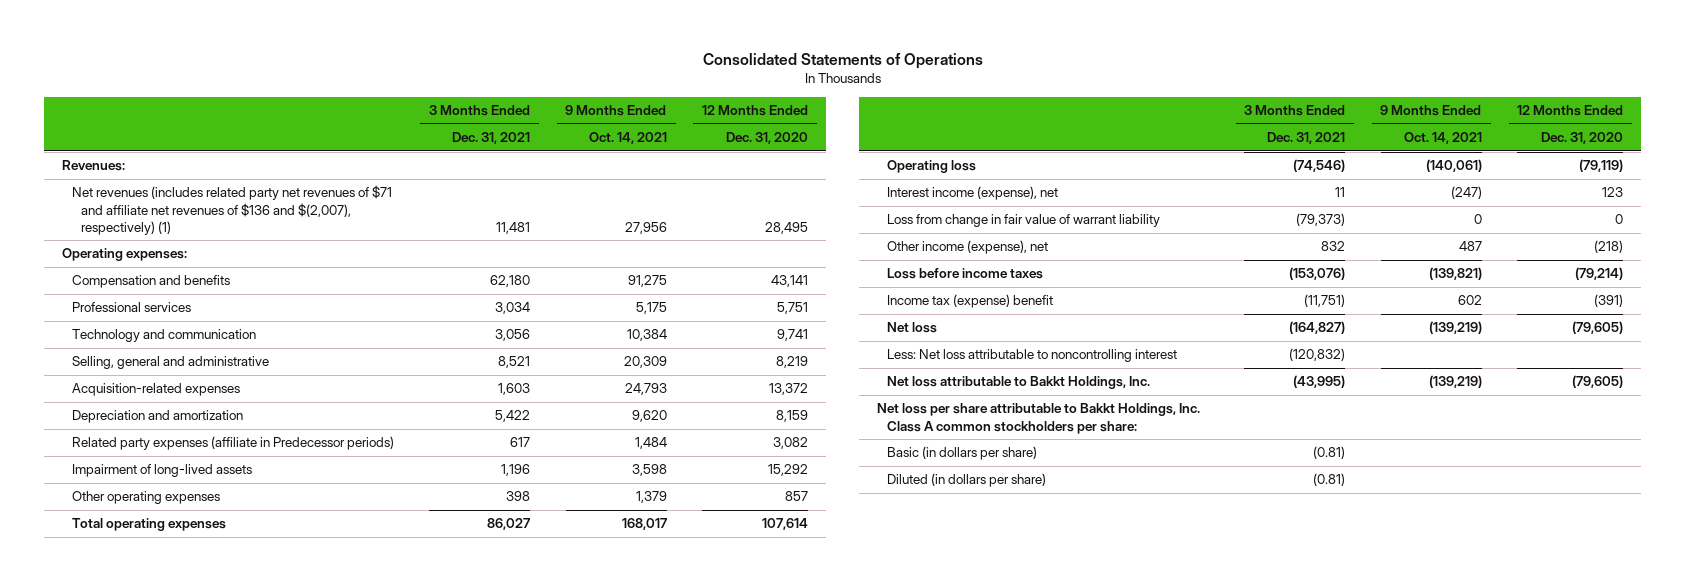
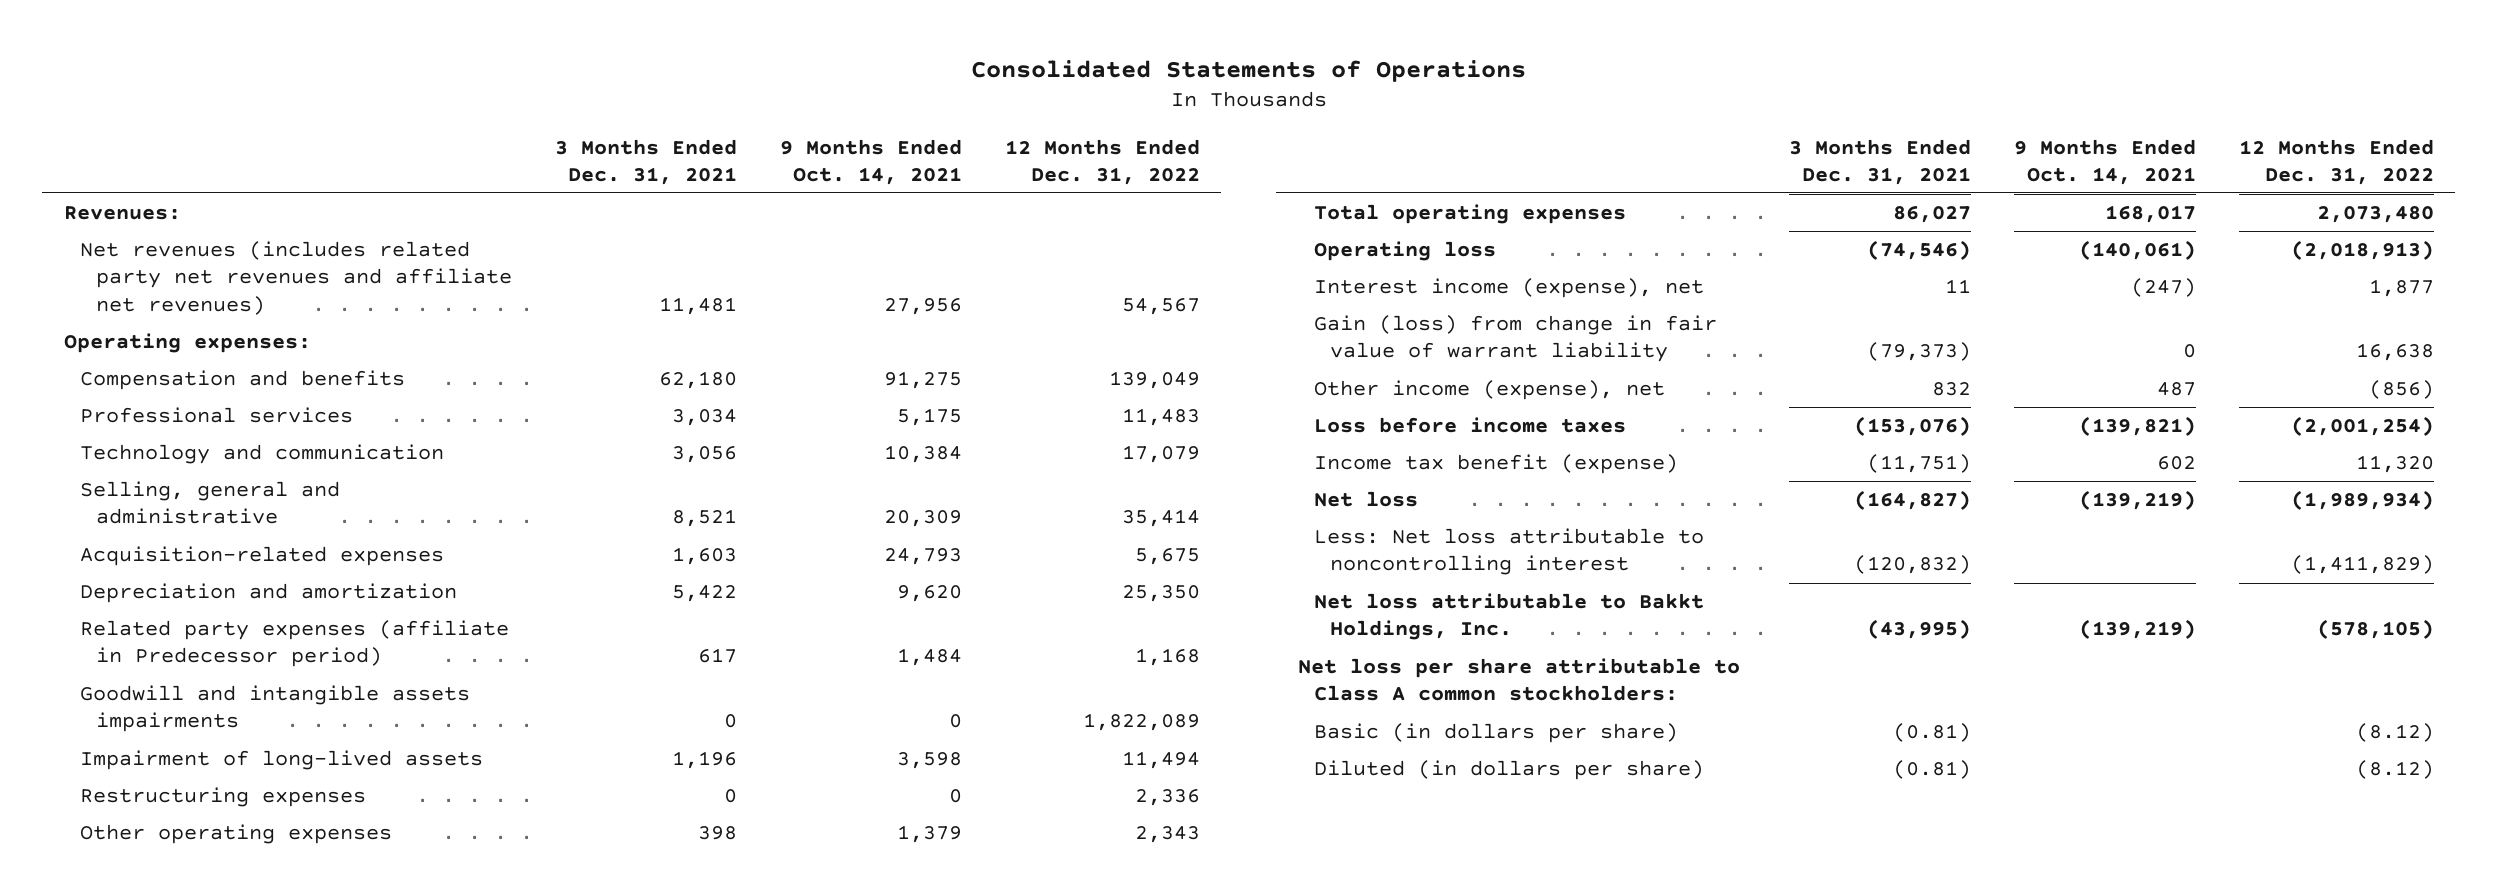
- | 3 Months Ended Dec. 31, 2021 | 9 Months Ended Oct. 14, 2021 | 12 Months Ended Dec. 31, 2020
+ | 3 Months Ended Dec. 31, 2021 | 9 Months Ended Oct. 14, 2021 | 12 Months Ended Dec. 31, 2022
- Net revenues (includes related party net revenues of $71 and affiliate net revenues of $136 and $(2,007), respectively) (1) | 11,481 | 27,956 | 28,495
+ Net revenues (includes related party net revenues and affiliate net revenues) | 11,481 | 27,956 | 54,567
- Related party expenses (affiliate in Predecessor periods) | 617 | 1,484 | 3,082
+ Related party expenses (affiliate in Predecessor period) | 617 | 1,484 | 1,168
+ Goodwill and intangible assets impairments | 0 | 0 | 1,822,089
+ Restructuring expenses | 0 | 0 | 2,336
- Loss from change in fair value of warrant liability | (79,373) | 0 | 0
+ Gain (loss) from change in fair value of warrant liability | (79,373) | 0 | 16,638
- Income tax (expense) benefit | (11,751) | 602 | (391)
+ Income tax benefit (expense) | (11,751) | 602 | 11,320
- Net loss per share attributable to Bakkt Holdings, Inc. Class A common stockholders per share:
+ Net loss per share attributable to Class A common stockholders:

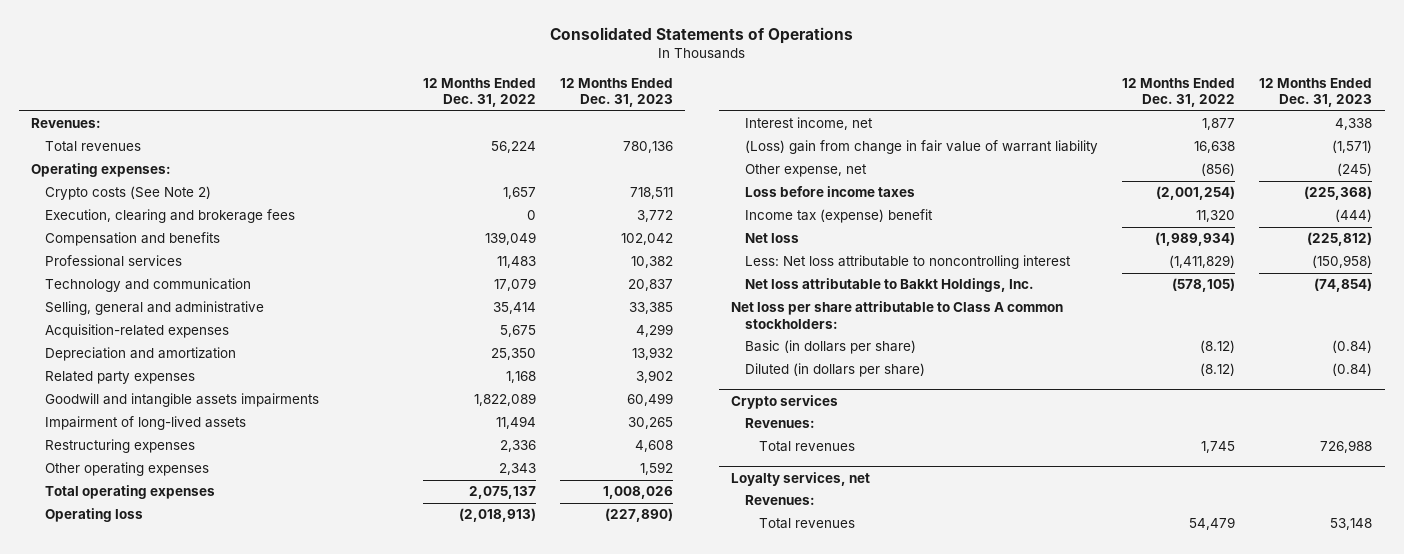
- | 3 Months Ended Dec. 31, 2021 | 9 Months Ended Oct. 14, 2021 | 12 Months Ended Dec. 31, 2022
+ | 12 Months Ended Dec. 31, 2022 | 12 Months Ended Dec. 31, 2023
- Net revenues (includes related party net revenues and affiliate net revenues) | 11,481 | 27,956 | 54,567
+ Total revenues | 56,224 | 780,136
+ Crypto costs (See Note 2) | 1,657 | 718,511
+ Execution, clearing and brokerage fees | 0 | 3,772
- Related party expenses (affiliate in Predecessor period) | 617 | 1,484 | 1,168
+ Related party expenses | 1,168 | 3,902
- Total operating expenses | 86,027 | 168,017 | 2,073,480
+ Total operating expenses | 2,075,137 | 1,008,026
- Interest income (expense), net | 11 | (247) | 1,877
- Gain (loss) from change in fair value of warrant liability | (79,373) | 0 | 16,638
- Other income (expense), net | 832 | 487 | (856)
+ Interest income, net | 1,877 | 4,338
+ (Loss) gain from change in fair value of warrant liability | 16,638 | (1,571)
+ Other expense, net | (856) | (245)
- Income tax benefit (expense) | (11,751) | 602 | 11,320
+ Income tax (expense) benefit | 11,320 | (444)
+ Crypto services
+ Revenues:
+ Total revenues | 1,745 | 726,988
+ Loyalty services, net
+ Revenues:
+ Total revenues | 54,479 | 53,148

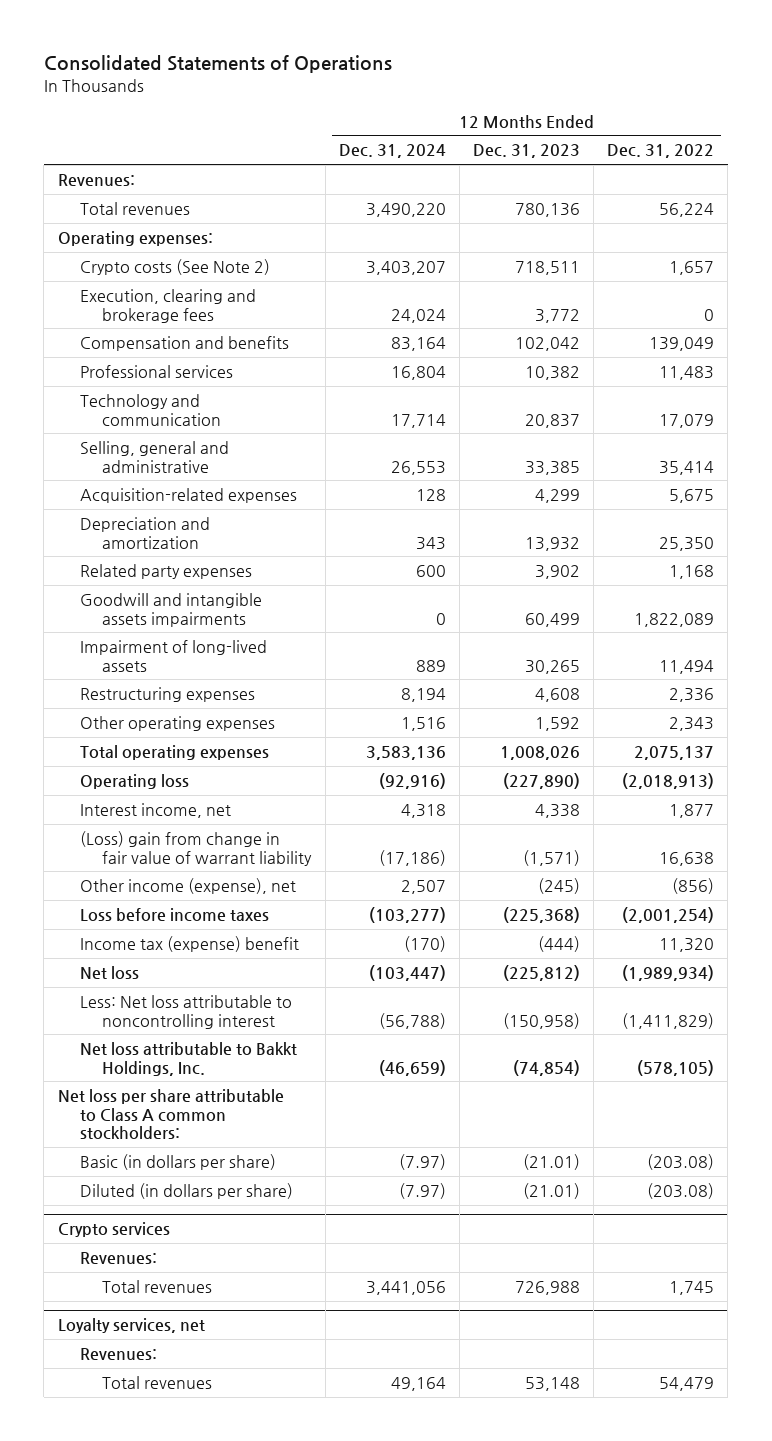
- | 12 Months Ended Dec. 31, 2022 | 12 Months Ended Dec. 31, 2023
+ | 12 Months Ended Dec. 31, 2024 | 12 Months Ended Dec. 31, 2023 | 12 Months Ended Dec. 31, 2022
- Other expense, net | (856) | (245)
+ Other income (expense), net | 2,507 | (245) | (856)
- Basic (in dollars per share) | (8.12) | (0.84)
- Diluted (in dollars per share) | (8.12) | (0.84)
+ Basic (in dollars per share) | (7.97) | (21.01) | (203.08)
+ Diluted (in dollars per share) | (7.97) | (21.01) | (203.08)

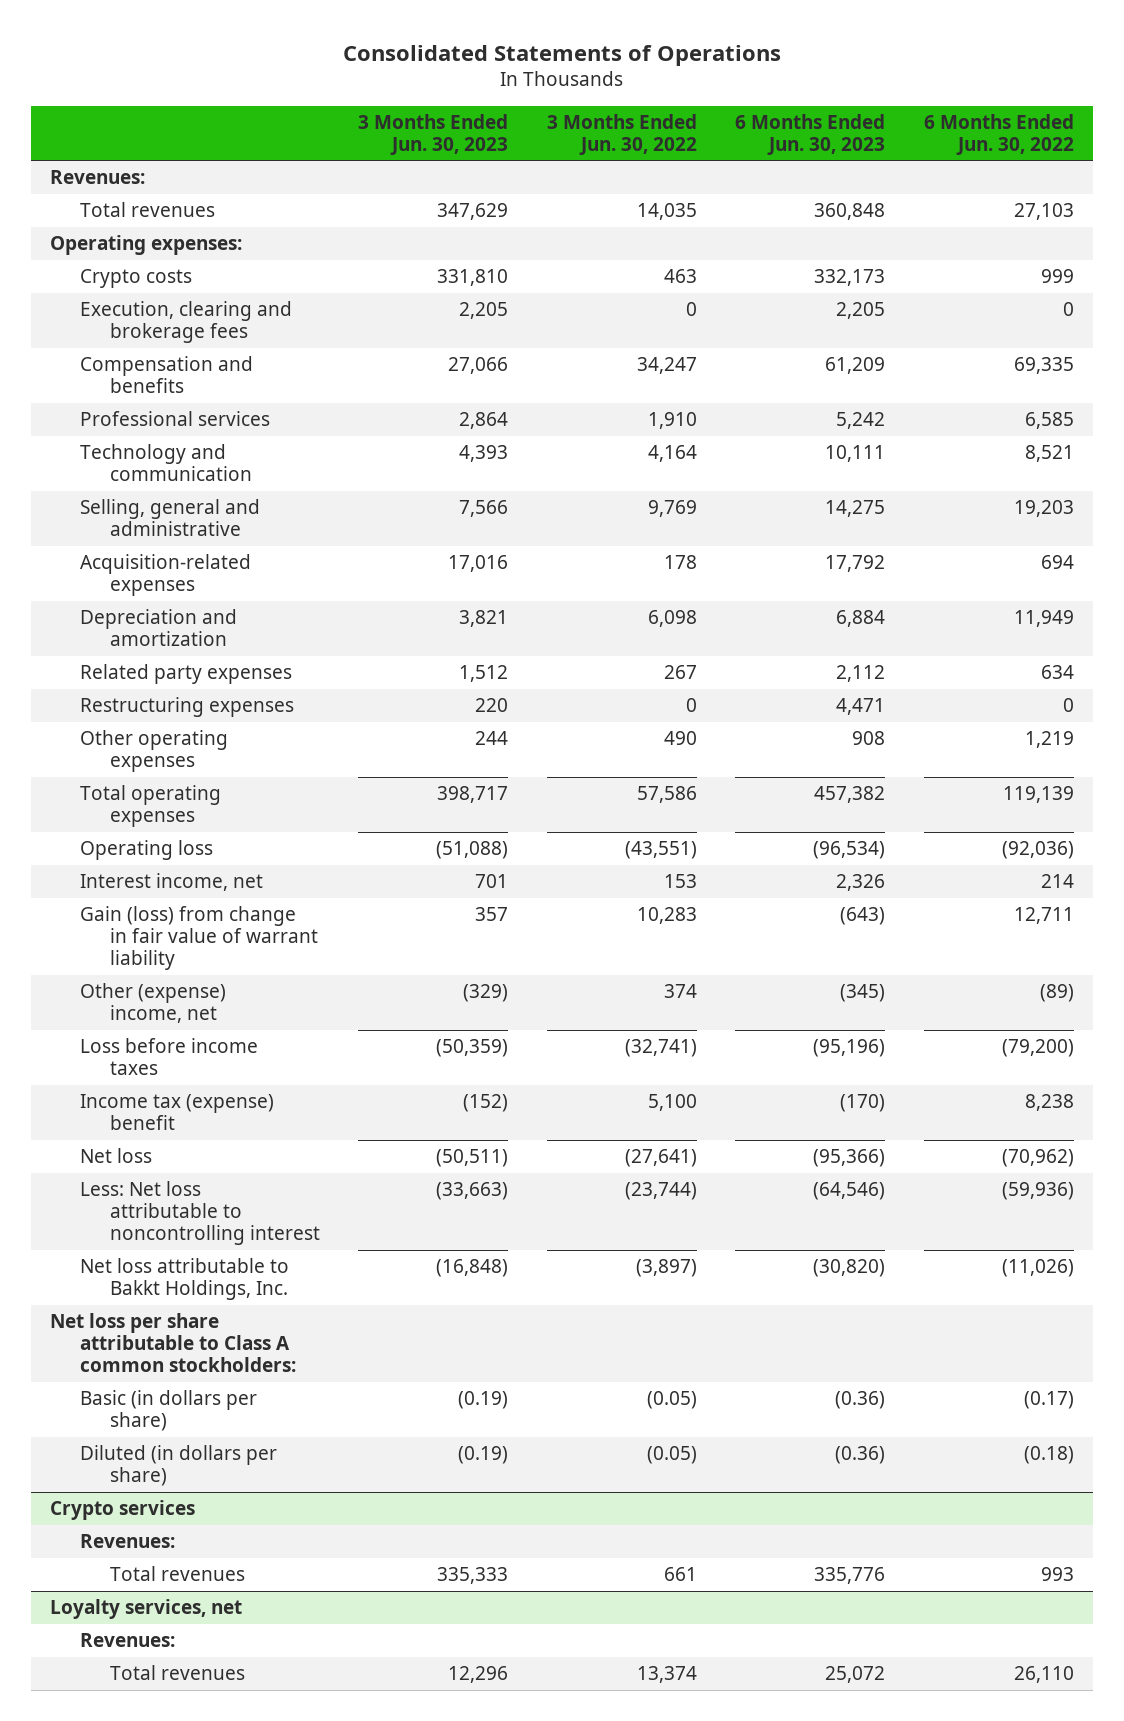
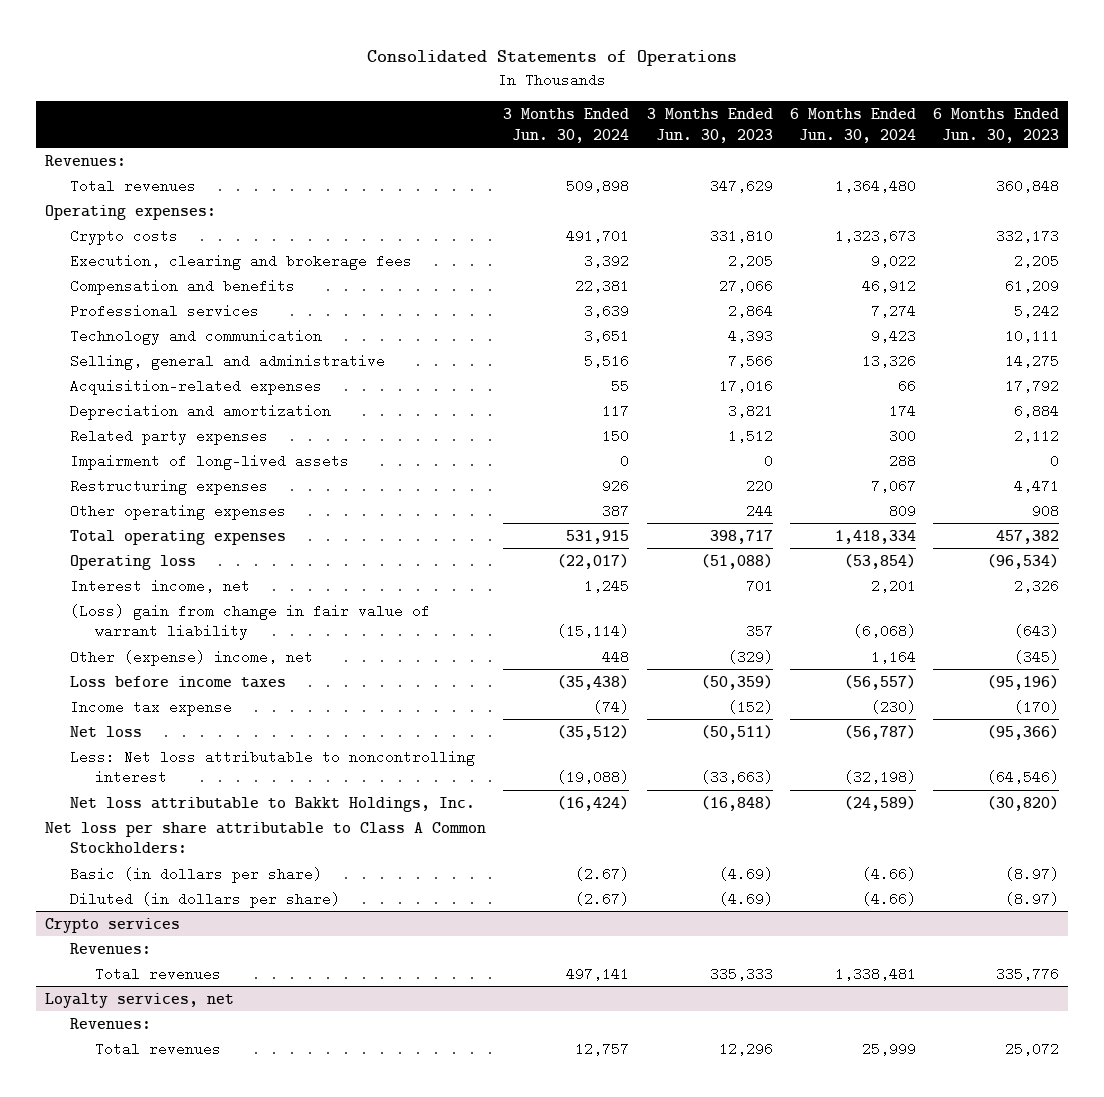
- | 3 Months Ended Jun. 30, 2023 | 3 Months Ended Jun. 30, 2022 | 6 Months Ended Jun. 30, 2023 | 6 Months Ended Jun. 30, 2022
+ | 3 Months Ended Jun. 30, 2024 | 3 Months Ended Jun. 30, 2023 | 6 Months Ended Jun. 30, 2024 | 6 Months Ended Jun. 30, 2023
+ Impairment of long-lived assets | 0 | 0 | 288 | 0
- Gain (loss) from change in fair value of warrant liability | 357 | 10,283 | (643) | 12,711
+ (Loss) gain from change in fair value of warrant liability | (15,114) | 357 | (6,068) | (643)
- Income tax (expense) benefit | (152) | 5,100 | (170) | 8,238
+ Income tax expense | (74) | (152) | (230) | (170)
- Net loss per share attributable to Class A common stockholders:
- Basic (in dollars per share) | (0.19) | (0.05) | (0.36) | (0.17)
- Diluted (in dollars per share) | (0.19) | (0.05) | (0.36) | (0.18)
+ Net loss per share attributable to Class A Common Stockholders:
+ Basic (in dollars per share) | (2.67) | (4.69) | (4.66) | (8.97)
+ Diluted (in dollars per share) | (2.67) | (4.69) | (4.66) | (8.97)

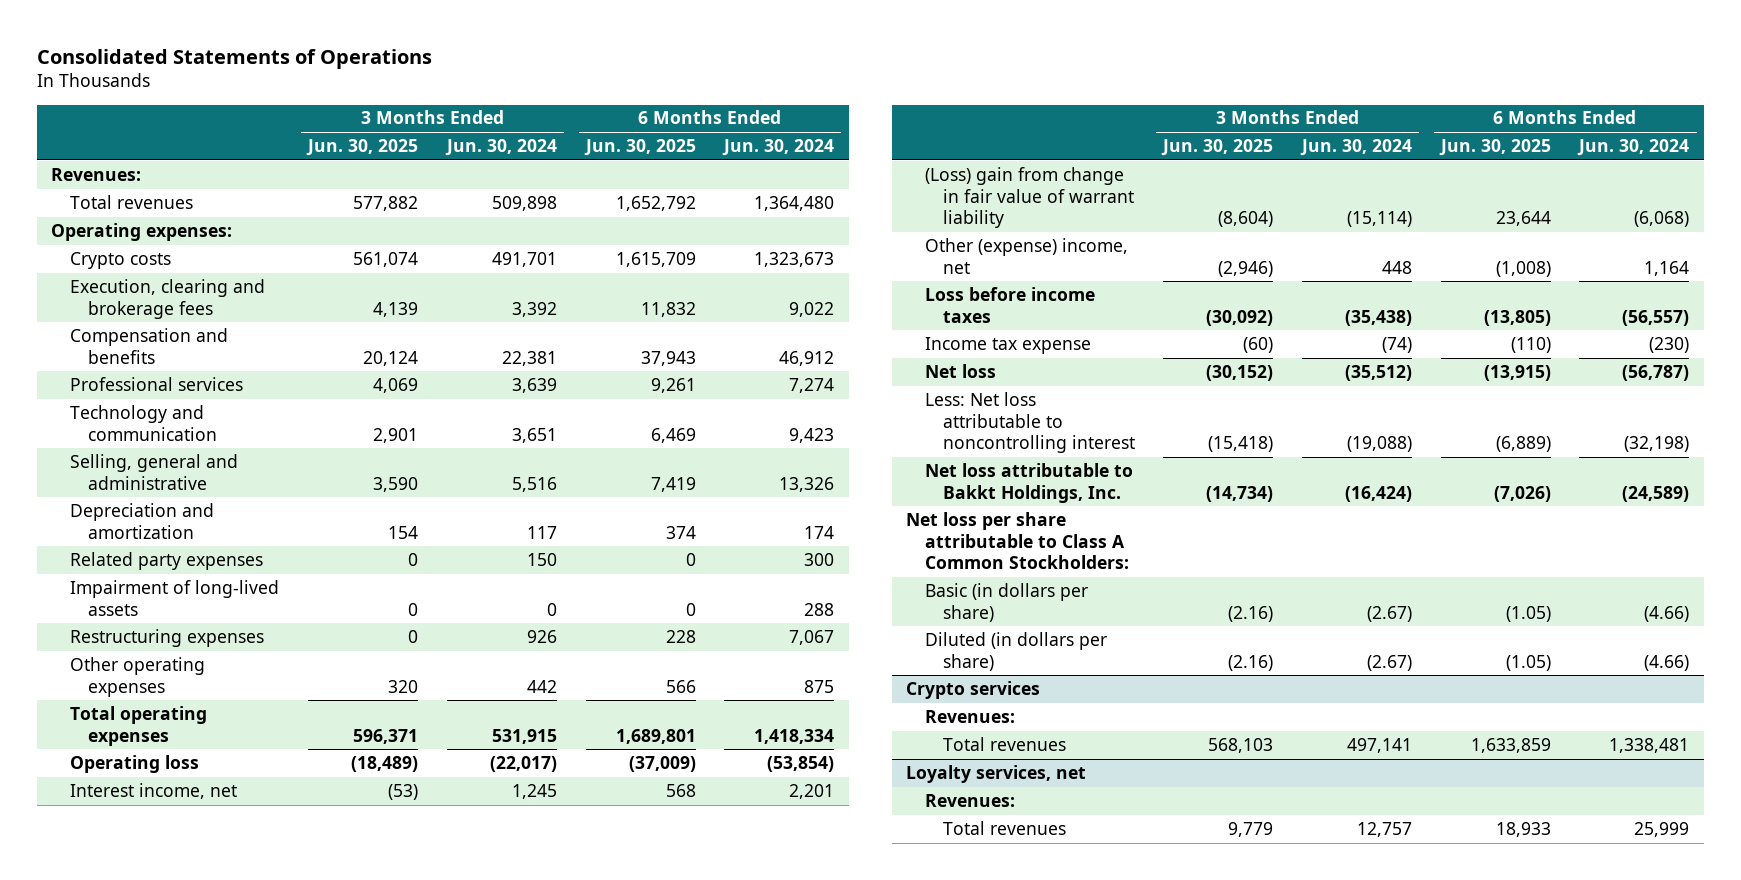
- | 3 Months Ended Jun. 30, 2024 | 3 Months Ended Jun. 30, 2023 | 6 Months Ended Jun. 30, 2024 | 6 Months Ended Jun. 30, 2023
+ | 3 Months Ended Jun. 30, 2025 | 3 Months Ended Jun. 30, 2024 | 6 Months Ended Jun. 30, 2025 | 6 Months Ended Jun. 30, 2024
- Acquisition-related expenses | 55 | 17,016 | 66 | 17,792
- Other operating expenses | 387 | 244 | 809 | 908
+ Other operating expenses | 320 | 442 | 566 | 875

